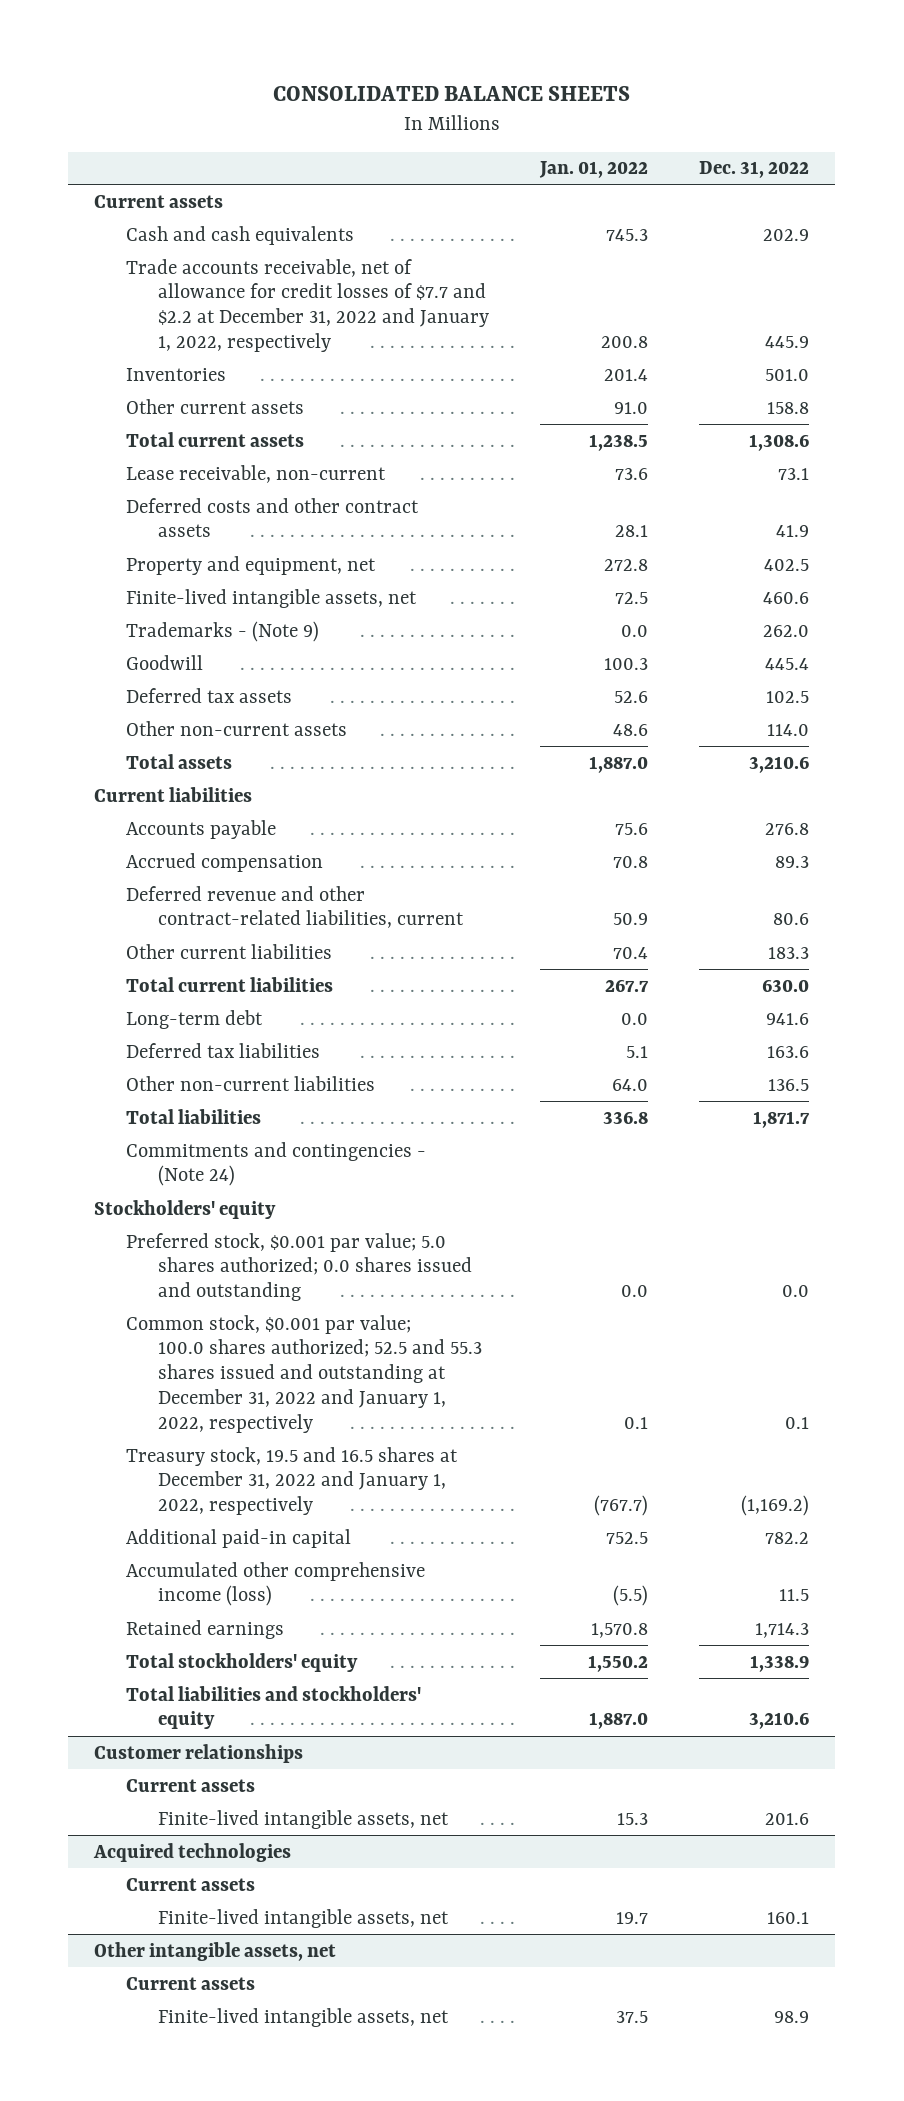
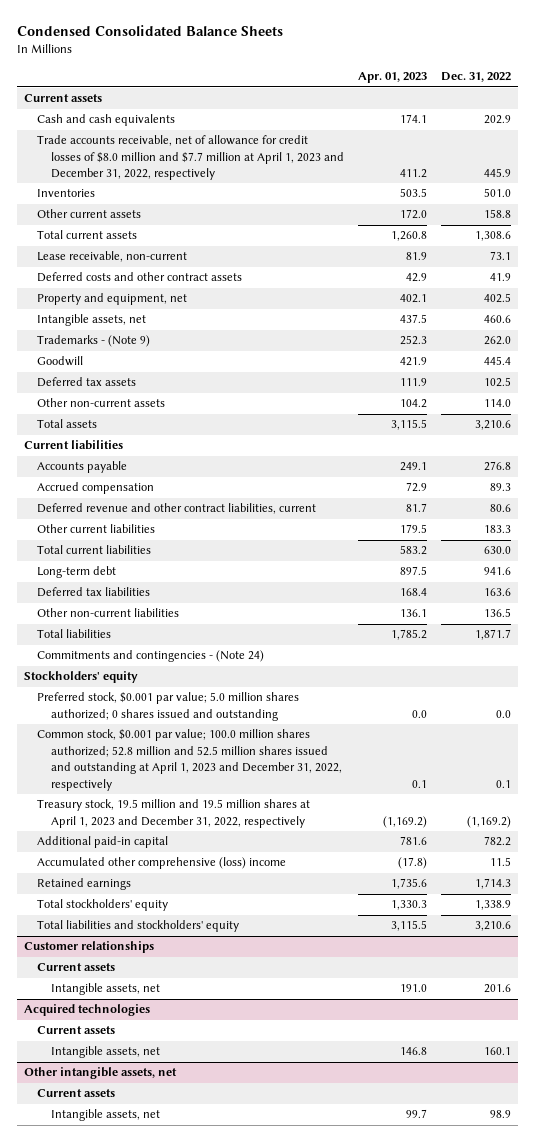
- CONSOLIDATED BALANCE SHEETS
+ Condensed Consolidated Balance Sheets
- | Jan. 01, 2022 | Dec. 31, 2022
+ | Apr. 01, 2023 | Dec. 31, 2022
- Trade accounts receivable, net of allowance for credit losses of $7.7 and $2.2 at December 31, 2022 and January 1, 2022, respectively | 200.8 | 445.9
+ Trade accounts receivable, net of allowance for credit losses of $8.0 million and $7.7 million at April 1, 2023 and December 31, 2022, respectively | 411.2 | 445.9
- Finite-lived intangible assets, net | 72.5 | 460.6
+ Intangible assets, net | 437.5 | 460.6
- Deferred revenue and other contract-related liabilities, current | 50.9 | 80.6
+ Deferred revenue and other contract liabilities, current | 81.7 | 80.6
- Preferred stock, $0.001 par value; 5.0 shares authorized; 0.0 shares issued and outstanding | 0.0 | 0.0
- Common stock, $0.001 par value; 100.0 shares authorized; 52.5 and 55.3 shares issued and outstanding at December 31, 2022 and January 1, 2022, respectively | 0.1 | 0.1
- Treasury stock, 19.5 and 16.5 shares at December 31, 2022 and January 1, 2022, respectively | (767.7) | (1,169.2)
+ Preferred stock, $0.001 par value; 5.0 million shares authorized; 0 shares issued and outstanding | 0.0 | 0.0
+ Common stock, $0.001 par value; 100.0 million shares authorized; 52.8 million and 52.5 million shares issued and outstanding at April 1, 2023 and December 31, 2022, respectively | 0.1 | 0.1
+ Treasury stock, 19.5 million and 19.5 million shares at April 1, 2023 and December 31, 2022, respectively | (1,169.2) | (1,169.2)
- Accumulated other comprehensive income (loss) | (5.5) | 11.5
+ Accumulated other comprehensive (loss) income | (17.8) | 11.5
@ Customer relationships
- Finite-lived intangible assets, net | 15.3 | 201.6
+ Intangible assets, net | 191.0 | 201.6
@ Acquired technologies
- Finite-lived intangible assets, net | 19.7 | 160.1
+ Intangible assets, net | 146.8 | 160.1
@ Other intangible assets, net
- Finite-lived intangible assets, net | 37.5 | 98.9
+ Intangible assets, net | 99.7 | 98.9

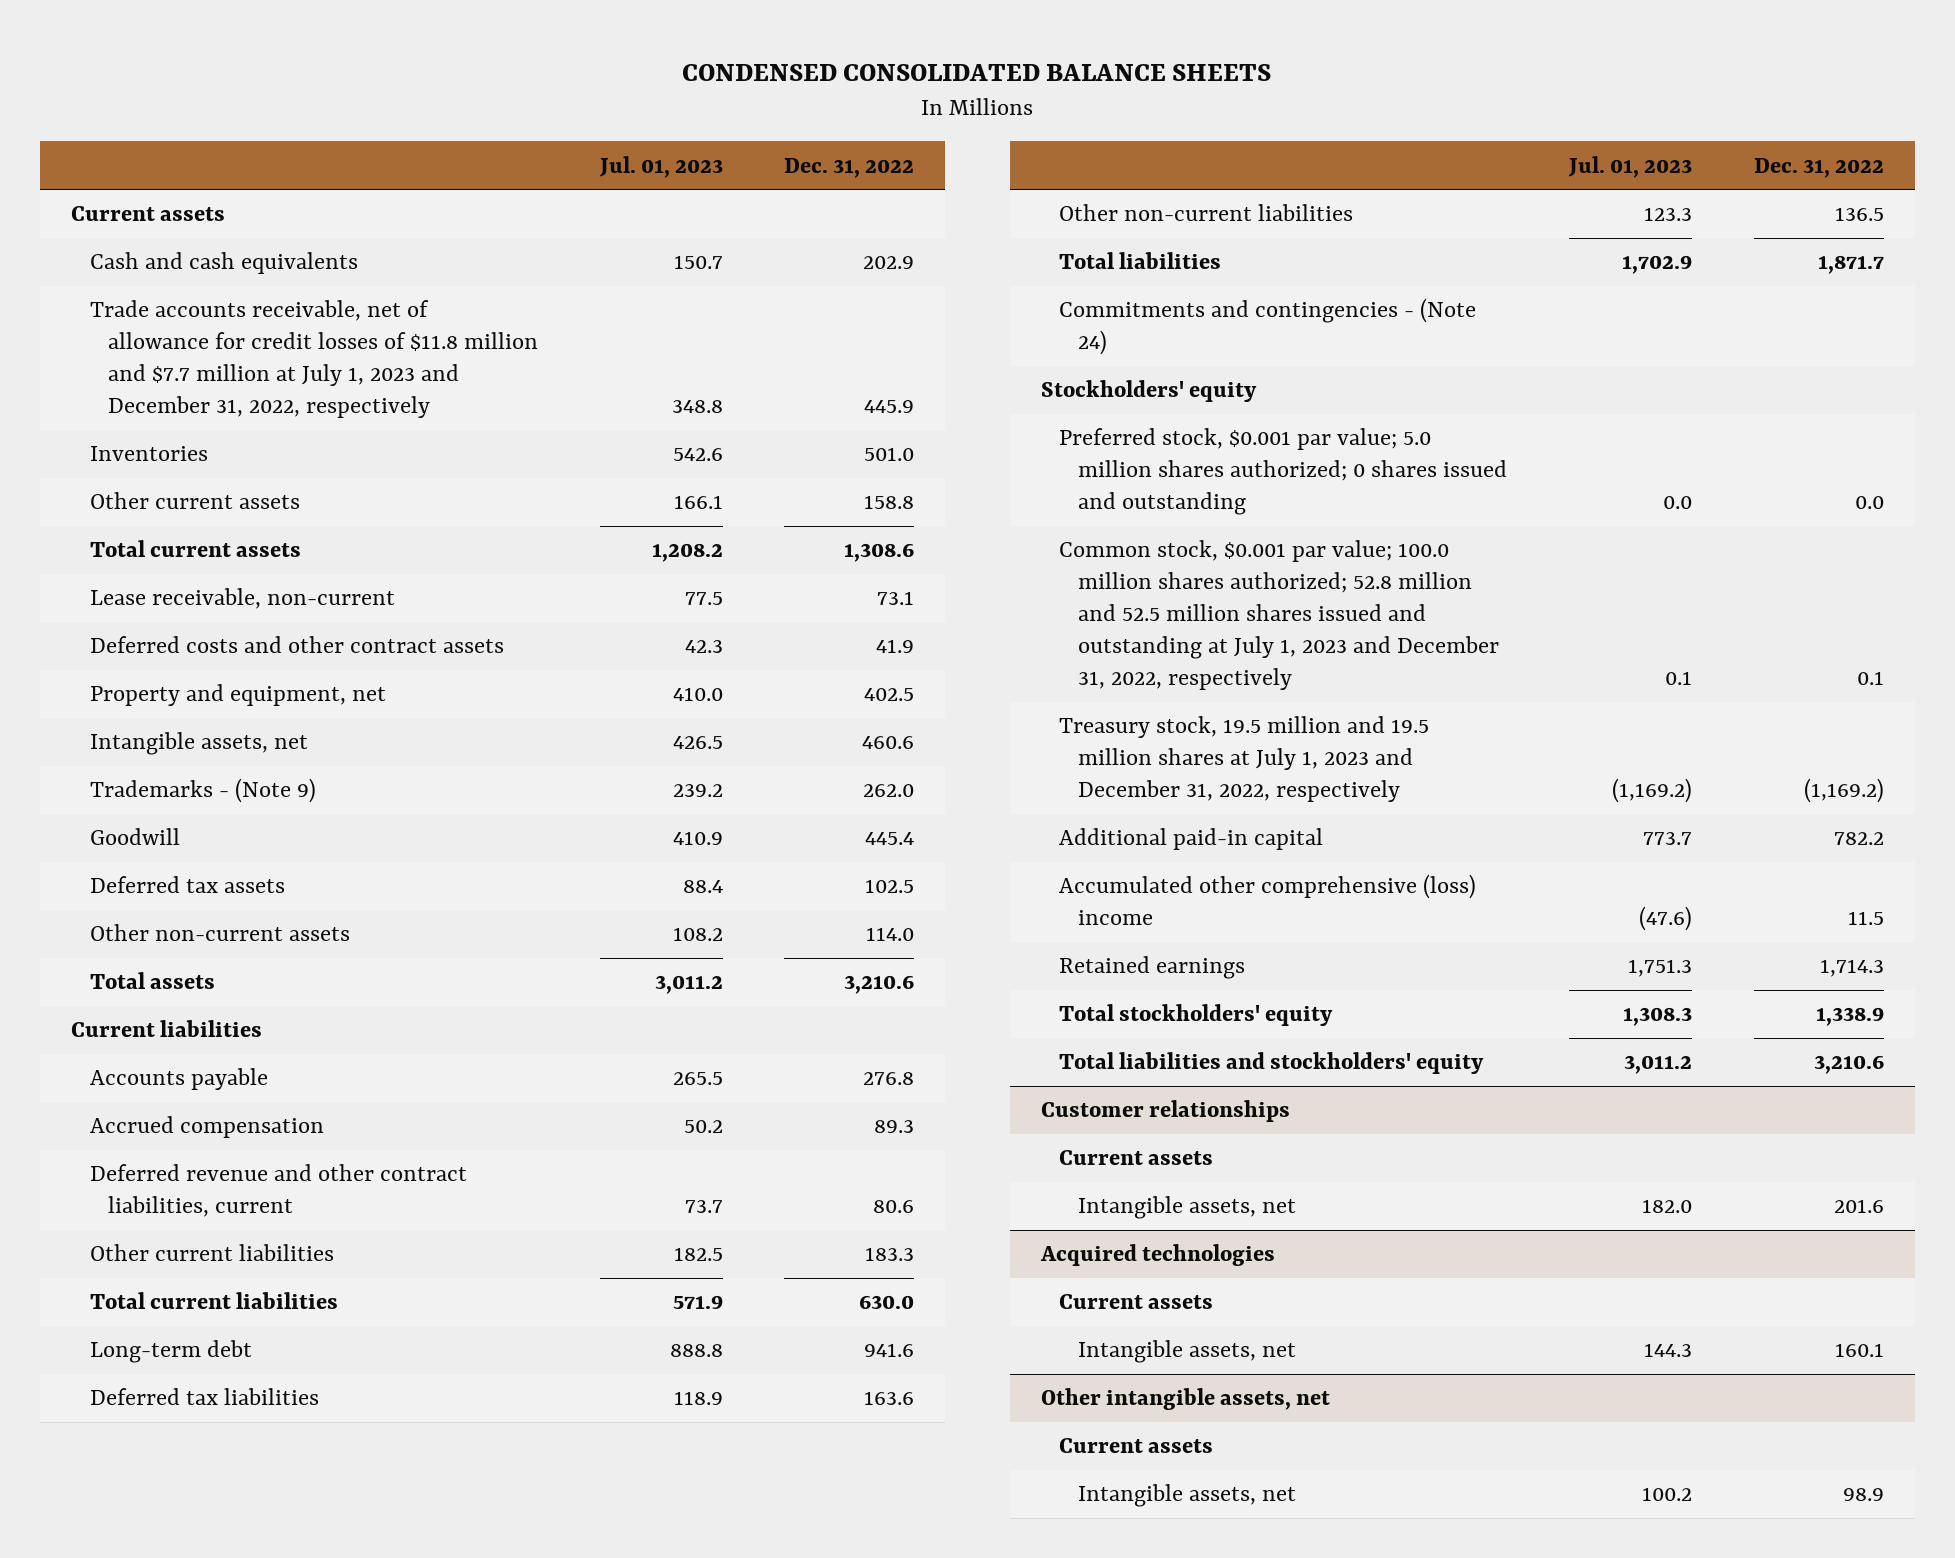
- Condensed Consolidated Balance Sheets
+ CONDENSED CONSOLIDATED BALANCE SHEETS
- | Apr. 01, 2023 | Dec. 31, 2022
+ | Jul. 01, 2023 | Dec. 31, 2022
- Trade accounts receivable, net of allowance for credit losses of $8.0 million and $7.7 million at April 1, 2023 and December 31, 2022, respectively | 411.2 | 445.9
+ Trade accounts receivable, net of allowance for credit losses of $11.8 million and $7.7 million at July 1, 2023 and December 31, 2022, respectively | 348.8 | 445.9
- Common stock, $0.001 par value; 100.0 million shares authorized; 52.8 million and 52.5 million shares issued and outstanding at April 1, 2023 and December 31, 2022, respectively | 0.1 | 0.1
- Treasury stock, 19.5 million and 19.5 million shares at April 1, 2023 and December 31, 2022, respectively | (1,169.2) | (1,169.2)
+ Common stock, $0.001 par value; 100.0 million shares authorized; 52.8 million and 52.5 million shares issued and outstanding at July 1, 2023 and December 31, 2022, respectively | 0.1 | 0.1
+ Treasury stock, 19.5 million and 19.5 million shares at July 1, 2023 and December 31, 2022, respectively | (1,169.2) | (1,169.2)

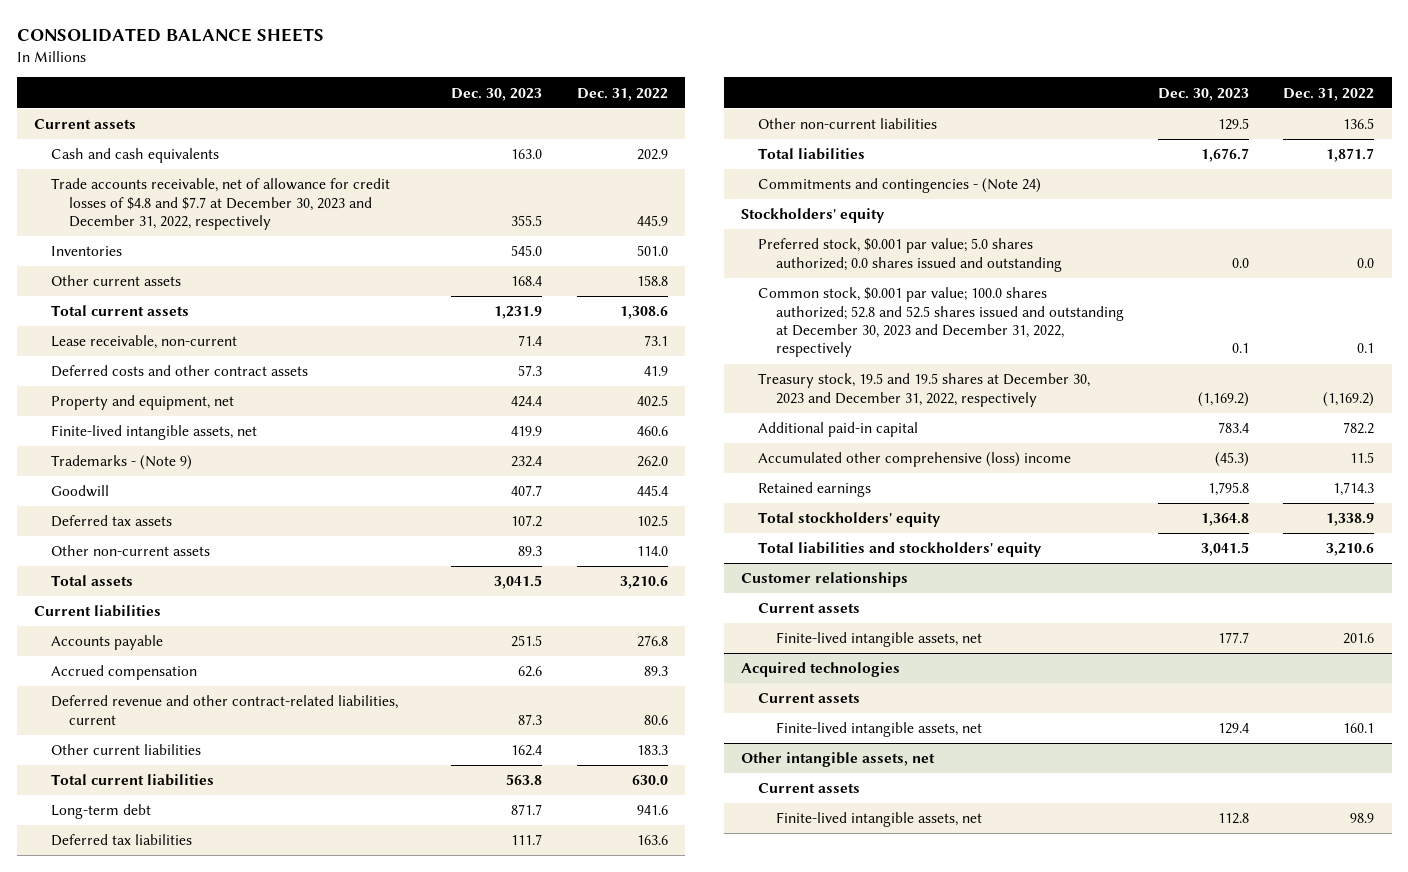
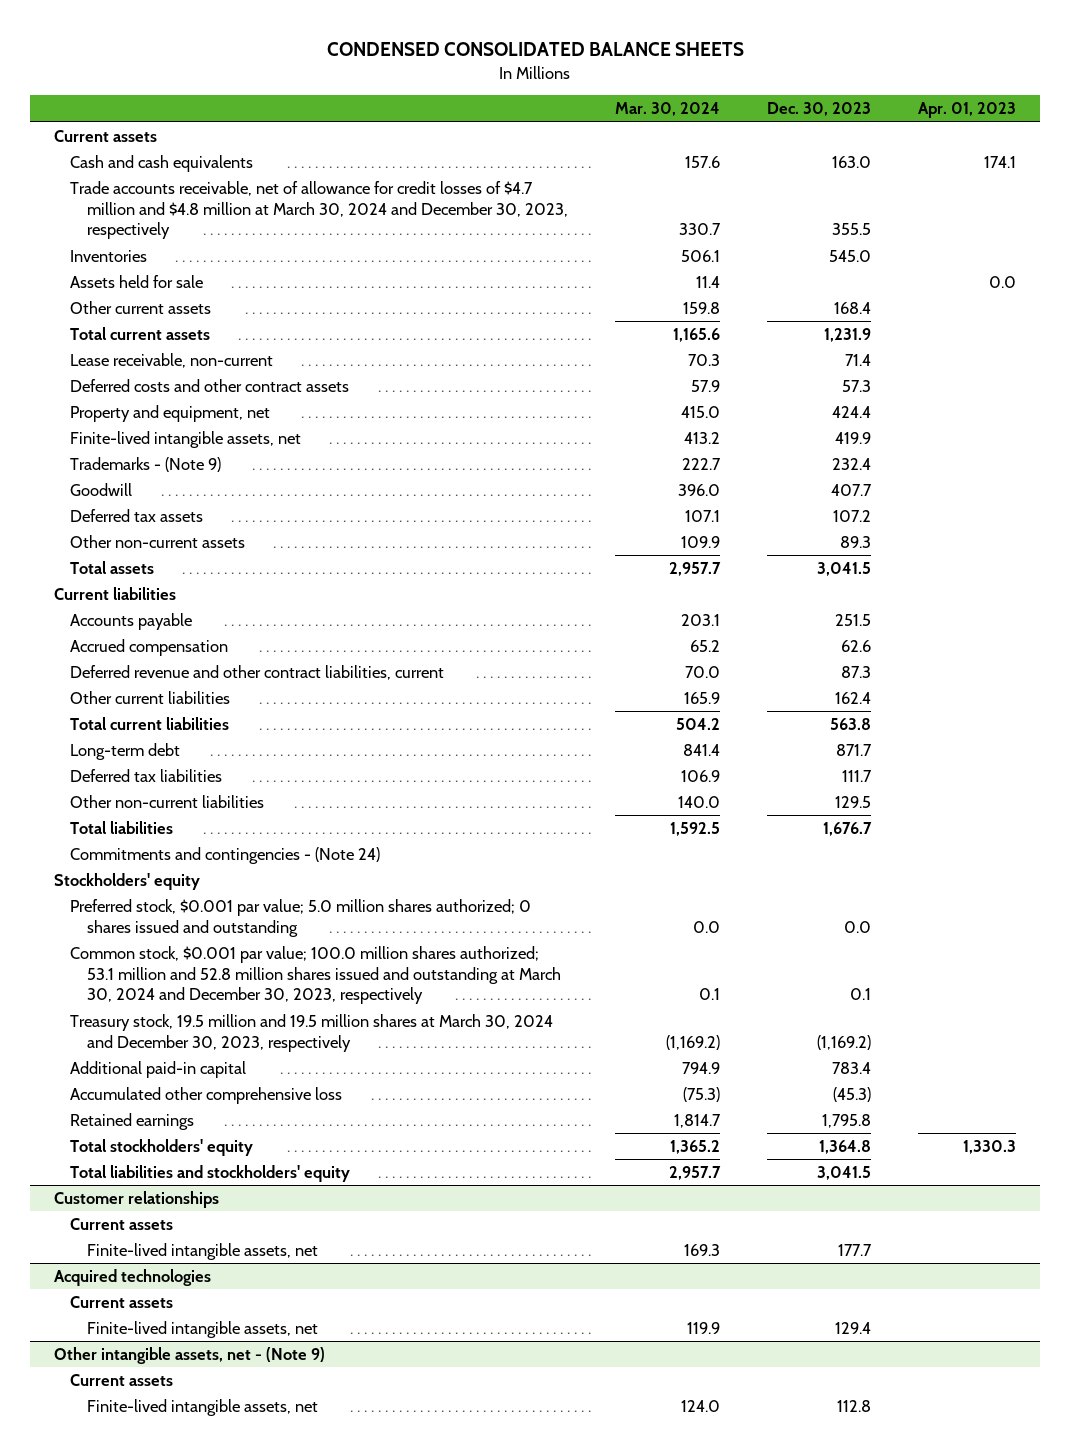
- CONSOLIDATED BALANCE SHEETS
+ CONDENSED CONSOLIDATED BALANCE SHEETS
- | Dec. 30, 2023 | Dec. 31, 2022
+ | Mar. 30, 2024 | Dec. 30, 2023 | Apr. 01, 2023
- Trade accounts receivable, net of allowance for credit losses of $4.8 and $7.7 at December 30, 2023 and December 31, 2022, respectively | 355.5 | 445.9
+ Trade accounts receivable, net of allowance for credit losses of $4.7 million and $4.8 million at March 30, 2024 and December 30, 2023, respectively | 330.7 | 355.5 |
+ Assets held for sale | 11.4 | | 0.0
- Deferred revenue and other contract-related liabilities, current | 87.3 | 80.6
+ Deferred revenue and other contract liabilities, current | 70.0 | 87.3 |
- Preferred stock, $0.001 par value; 5.0 shares authorized; 0.0 shares issued and outstanding | 0.0 | 0.0
- Common stock, $0.001 par value; 100.0 shares authorized; 52.8 and 52.5 shares issued and outstanding at December 30, 2023 and December 31, 2022, respectively | 0.1 | 0.1
- Treasury stock, 19.5 and 19.5 shares at December 30, 2023 and December 31, 2022, respectively | (1,169.2) | (1,169.2)
+ Preferred stock, $0.001 par value; 5.0 million shares authorized; 0 shares issued and outstanding | 0.0 | 0.0 |
+ Common stock, $0.001 par value; 100.0 million shares authorized; 53.1 million and 52.8 million shares issued and outstanding at March 30, 2024 and December 30, 2023, respectively | 0.1 | 0.1 |
+ Treasury stock, 19.5 million and 19.5 million shares at March 30, 2024 and December 30, 2023, respectively | (1,169.2) | (1,169.2) |
- Accumulated other comprehensive (loss) income | (45.3) | 11.5
+ Accumulated other comprehensive loss | (75.3) | (45.3) |
- Other intangible assets, net
+ Other intangible assets, net - (Note 9)

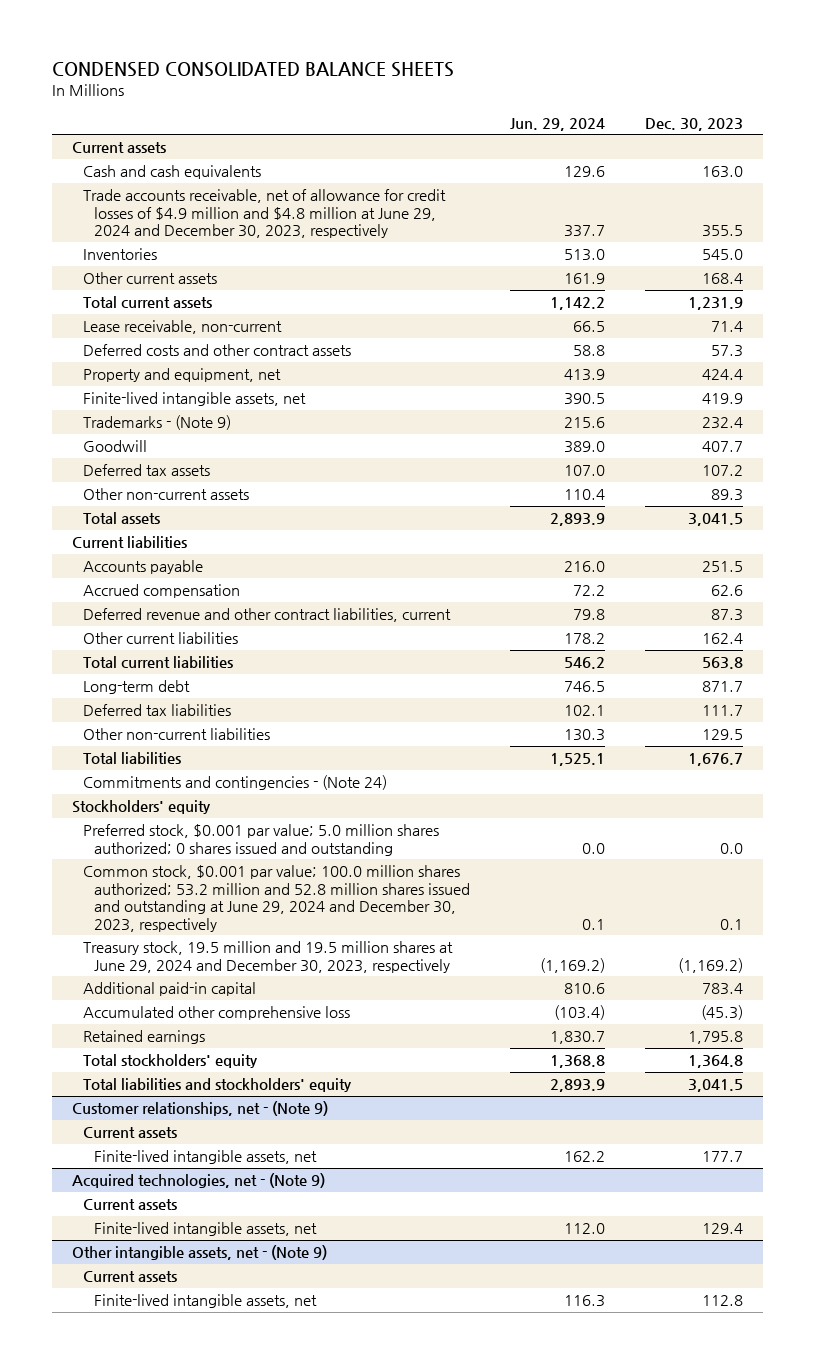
- | Mar. 30, 2024 | Dec. 30, 2023 | Apr. 01, 2023
+ | Jun. 29, 2024 | Dec. 30, 2023
- Trade accounts receivable, net of allowance for credit losses of $4.7 million and $4.8 million at March 30, 2024 and December 30, 2023, respectively | 330.7 | 355.5 |
+ Trade accounts receivable, net of allowance for credit losses of $4.9 million and $4.8 million at June 29, 2024 and December 30, 2023, respectively | 337.7 | 355.5
- Assets held for sale | 11.4 | | 0.0
- Common stock, $0.001 par value; 100.0 million shares authorized; 53.1 million and 52.8 million shares issued and outstanding at March 30, 2024 and December 30, 2023, respectively | 0.1 | 0.1 |
- Treasury stock, 19.5 million and 19.5 million shares at March 30, 2024 and December 30, 2023, respectively | (1,169.2) | (1,169.2) |
+ Common stock, $0.001 par value; 100.0 million shares authorized; 53.2 million and 52.8 million shares issued and outstanding at June 29, 2024 and December 30, 2023, respectively | 0.1 | 0.1
+ Treasury stock, 19.5 million and 19.5 million shares at June 29, 2024 and December 30, 2023, respectively | (1,169.2) | (1,169.2)
- Customer relationships
+ Customer relationships, net - (Note 9)
- Acquired technologies
+ Acquired technologies, net - (Note 9)

